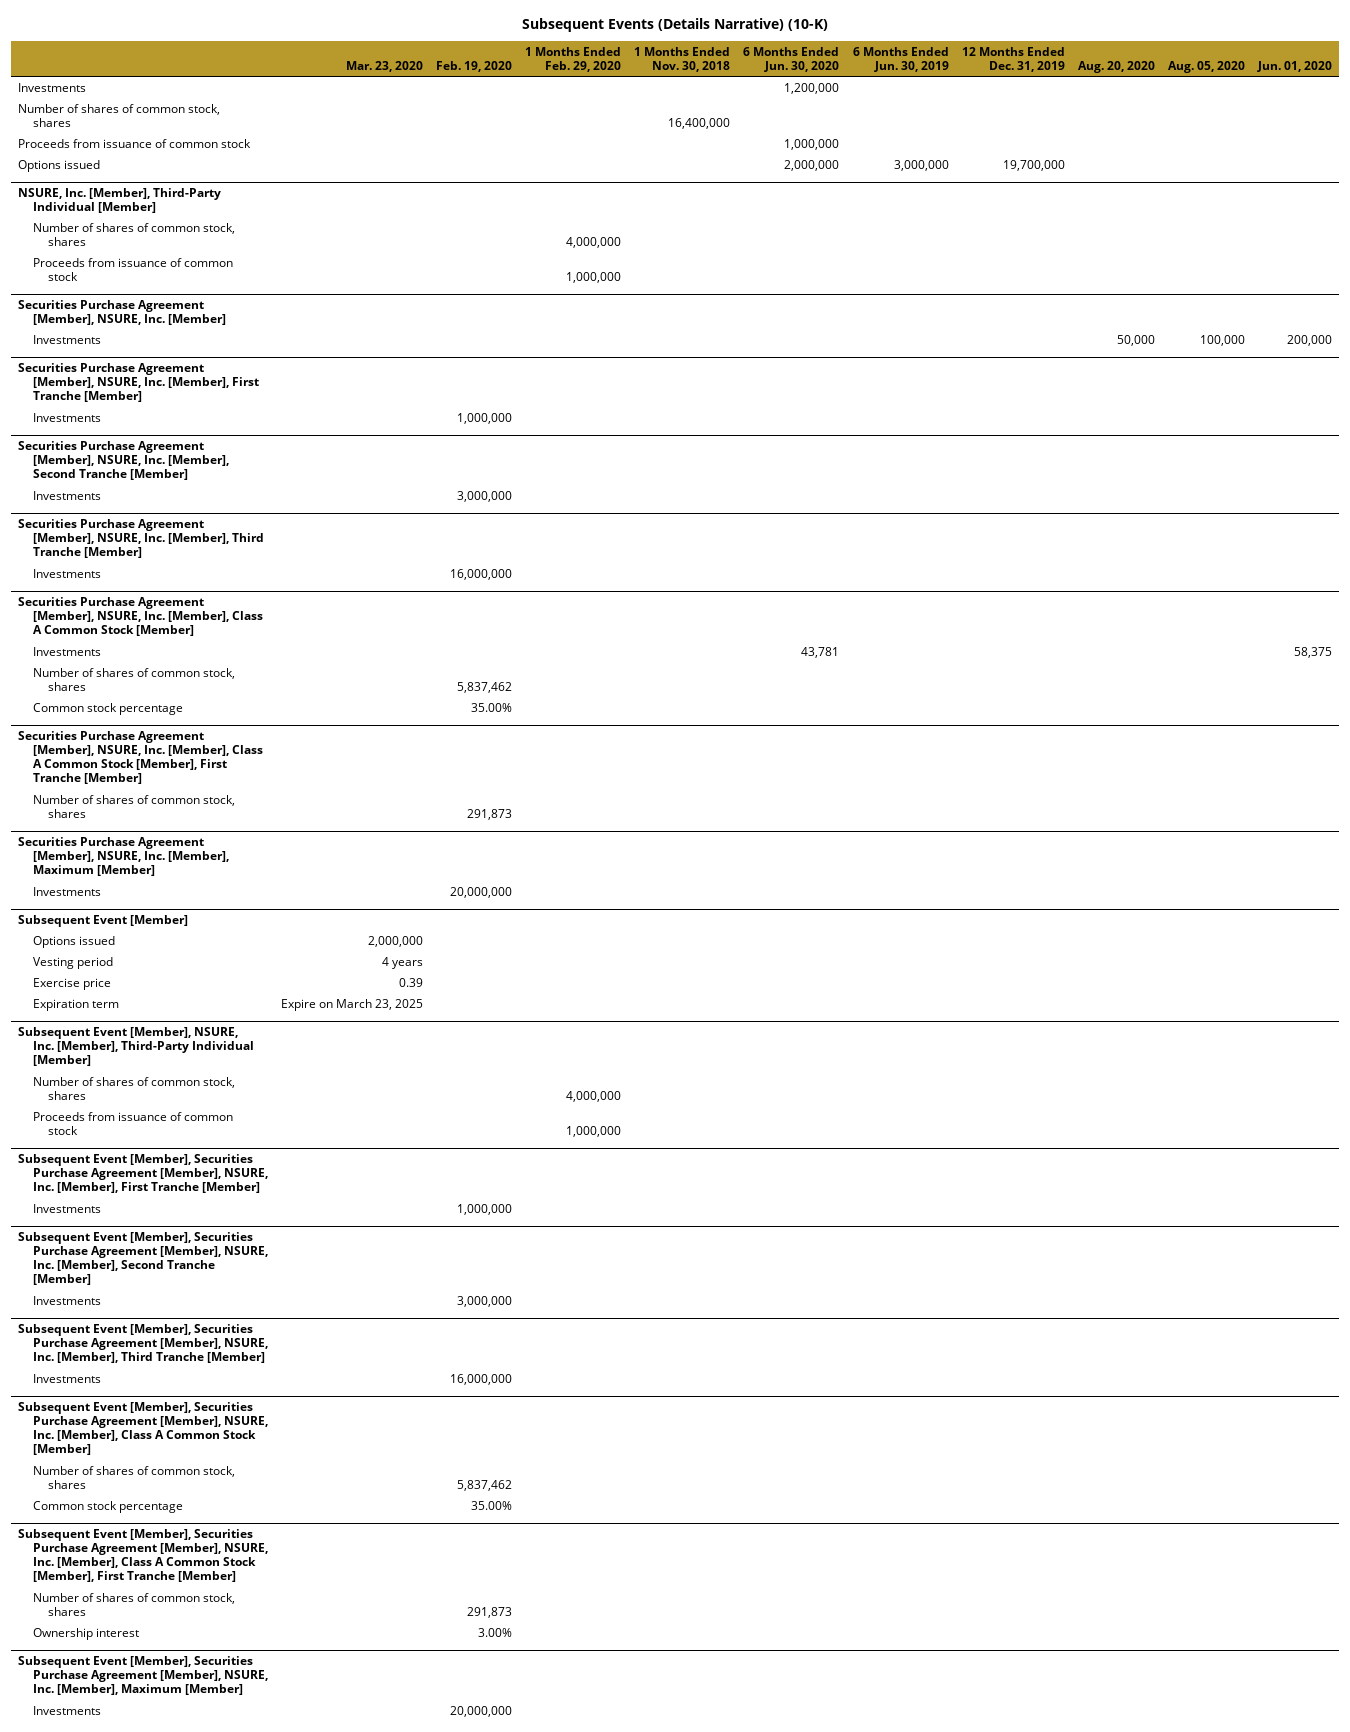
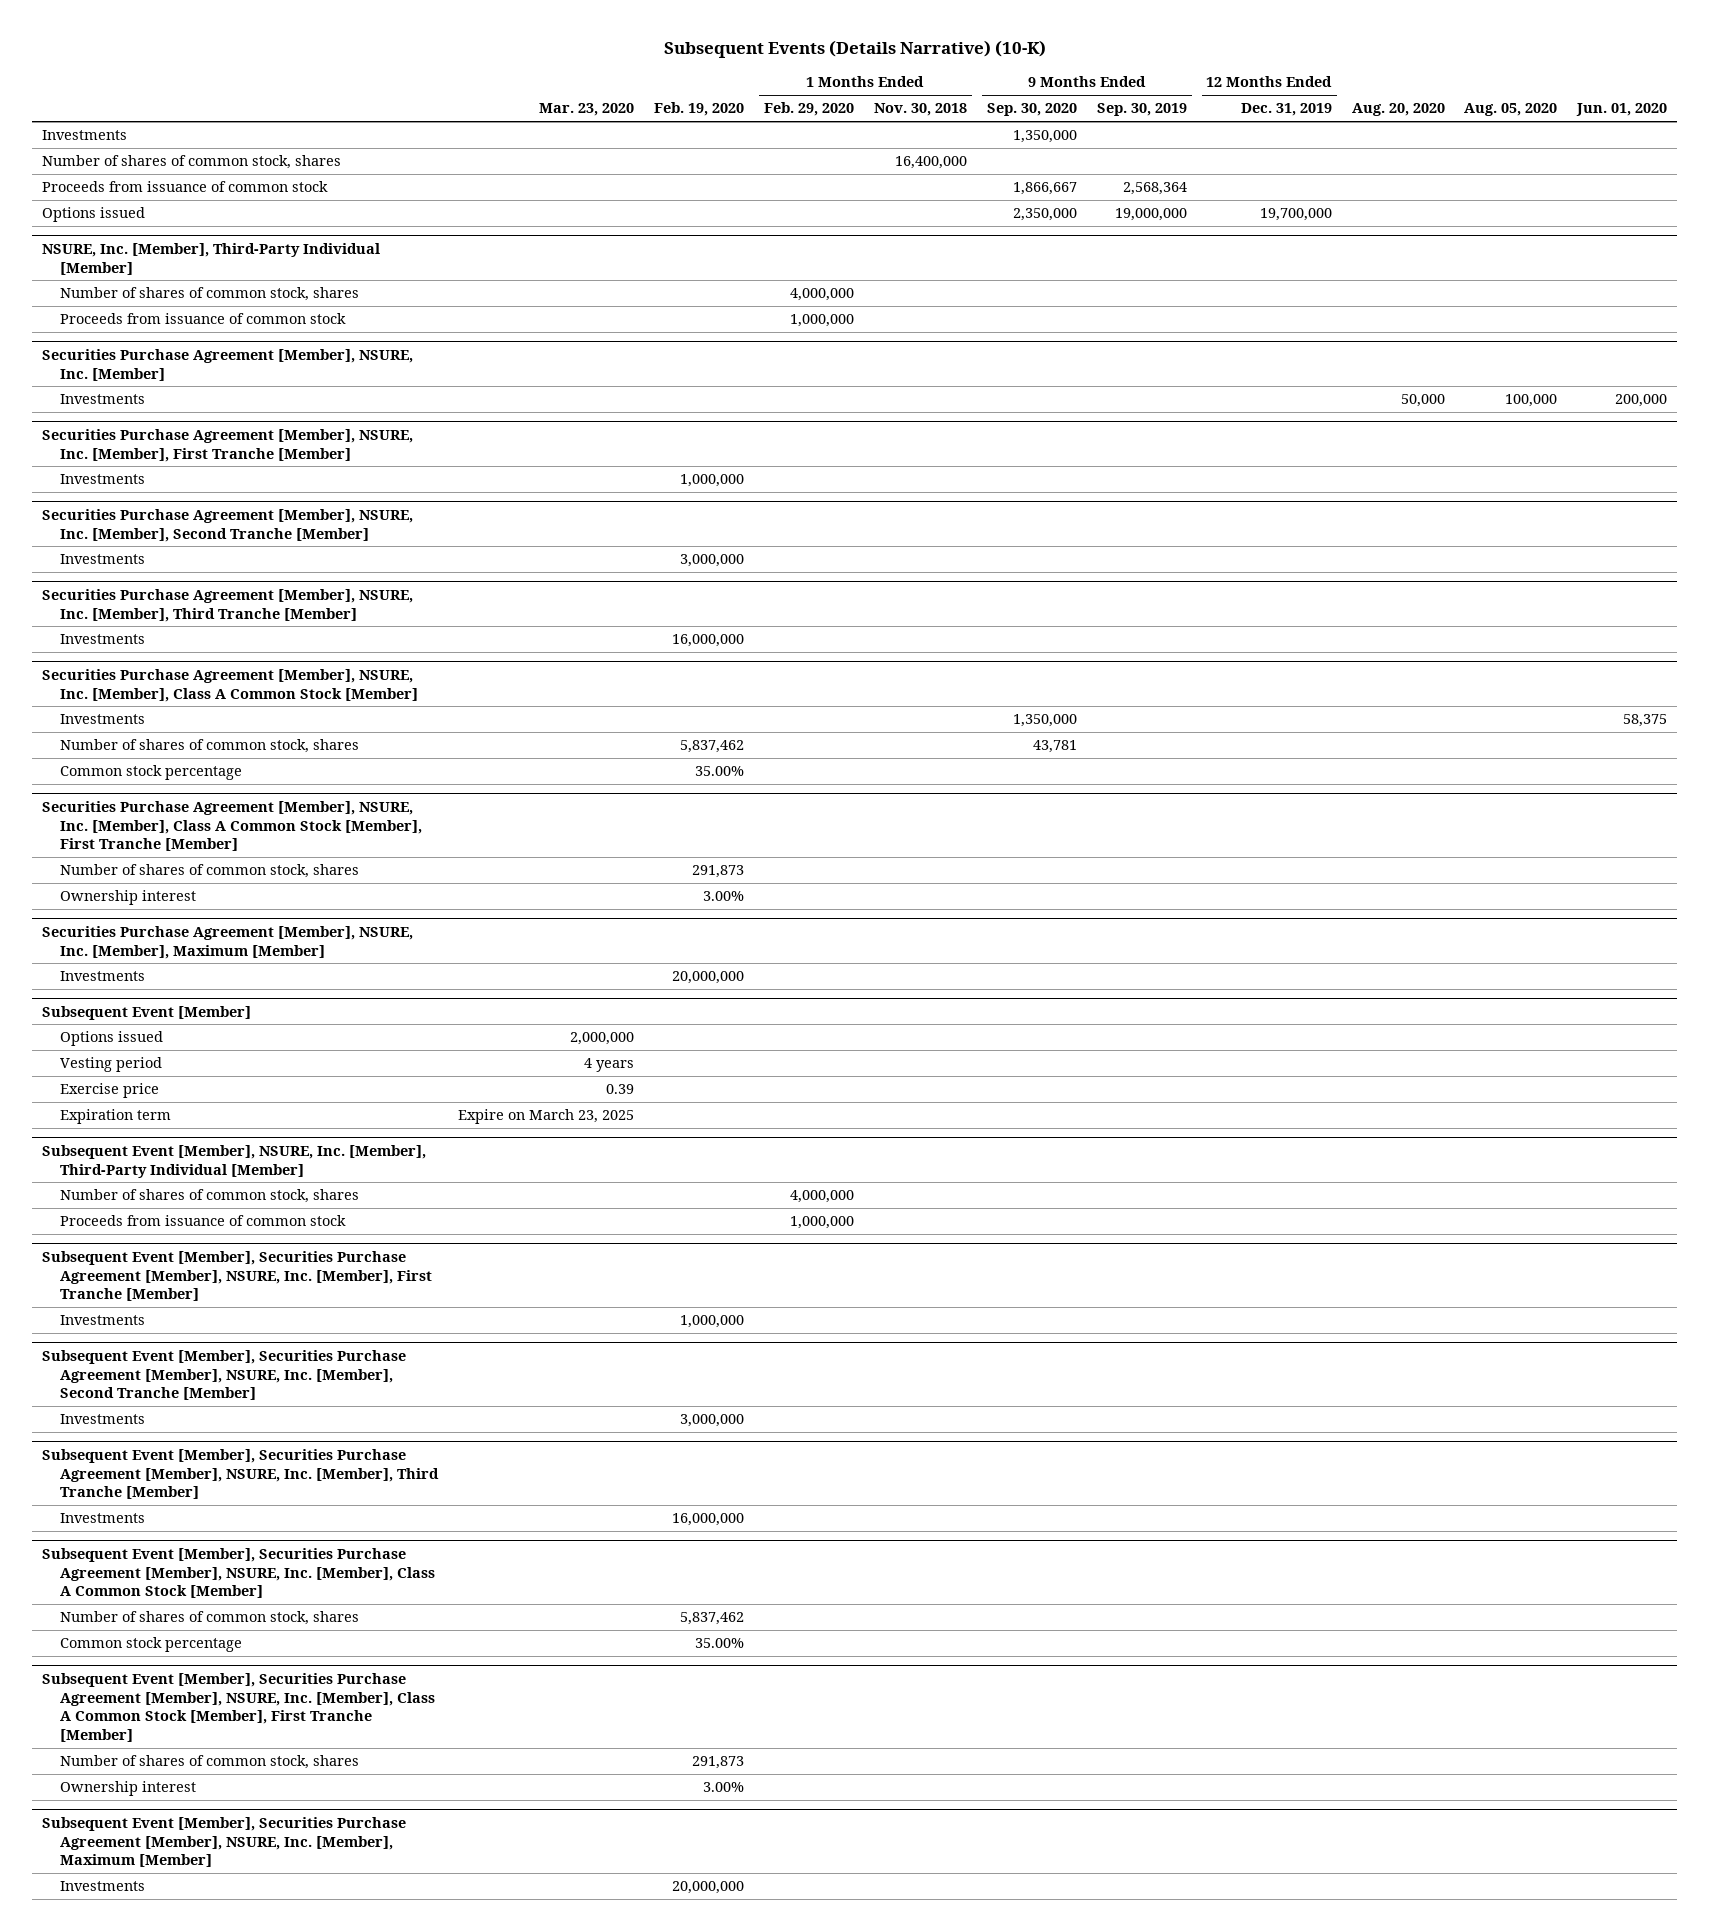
- | Mar. 23, 2020 | Feb. 19, 2020 | 1 Months Ended Feb. 29, 2020 | 1 Months Ended Nov. 30, 2018 | 6 Months Ended Jun. 30, 2020 | 6 Months Ended Jun. 30, 2019 | 12 Months Ended Dec. 31, 2019 | Aug. 20, 2020 | Aug. 05, 2020 | Jun. 01, 2020
+ | Mar. 23, 2020 | Feb. 19, 2020 | 1 Months Ended Feb. 29, 2020 | 1 Months Ended Nov. 30, 2018 | 9 Months Ended Sep. 30, 2020 | 9 Months Ended Sep. 30, 2019 | 12 Months Ended Dec. 31, 2019 | Aug. 20, 2020 | Aug. 05, 2020 | Jun. 01, 2020
@ Securities Purchase Agreement [Member], NSURE, Inc. [Member], Class A Common Stock [Member], First Tranche [Member]
+ Ownership interest | | 3.00% | | | | | | | |

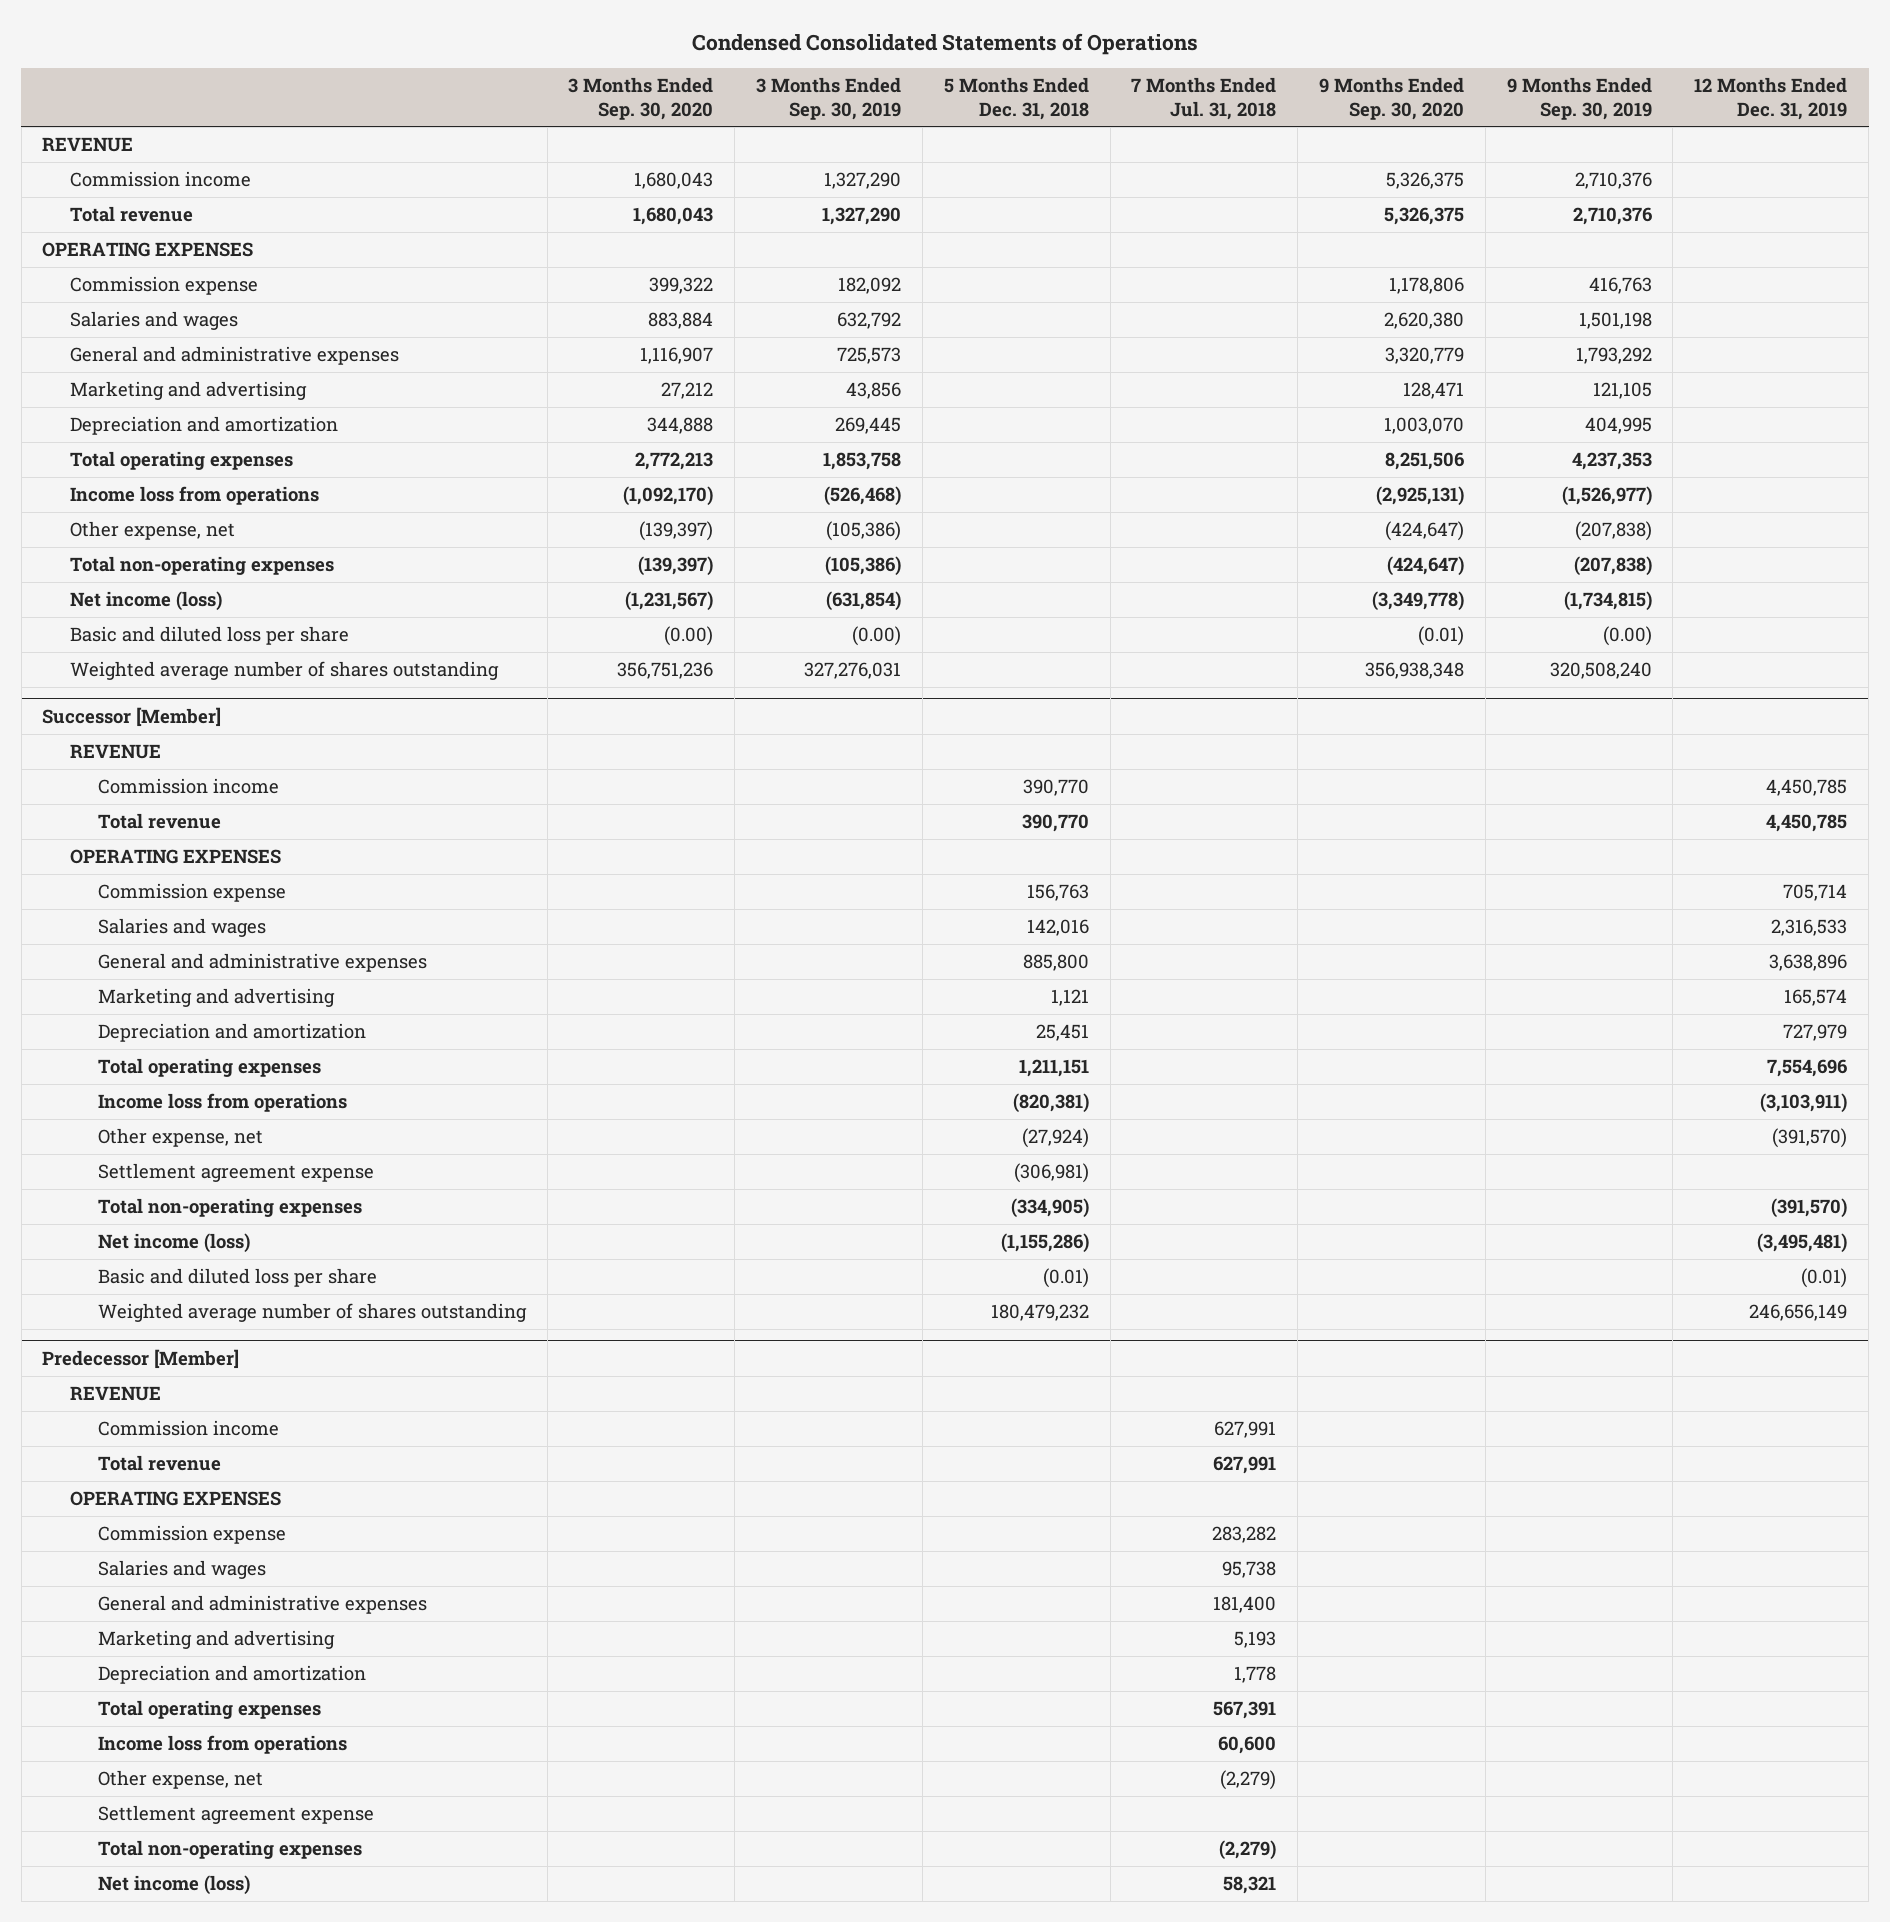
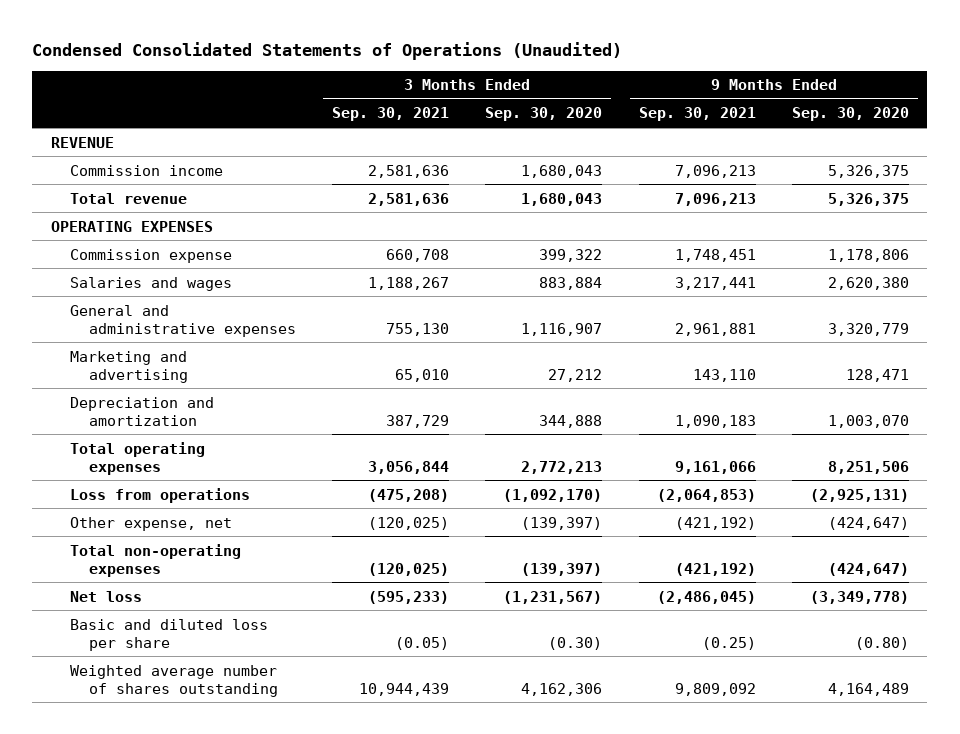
- Condensed Consolidated Statements of Operations
+ Condensed Consolidated Statements of Operations (Unaudited)
- | 3 Months Ended Sep. 30, 2020 | 3 Months Ended Sep. 30, 2019 | 5 Months Ended Dec. 31, 2018 | 7 Months Ended Jul. 31, 2018 | 9 Months Ended Sep. 30, 2020 | 9 Months Ended Sep. 30, 2019 | 12 Months Ended Dec. 31, 2019
+ | 3 Months Ended Sep. 30, 2021 | 3 Months Ended Sep. 30, 2020 | 9 Months Ended Sep. 30, 2021 | 9 Months Ended Sep. 30, 2020
- Income loss from operations | (1,092,170) | (526,468) | | | (2,925,131) | (1,526,977) |
+ Loss from operations | (475,208) | (1,092,170) | (2,064,853) | (2,925,131)
- Net income (loss) | (1,231,567) | (631,854) | | | (3,349,778) | (1,734,815) |
- Basic and diluted loss per share | (0.00) | (0.00) | | | (0.01) | (0.00) |
- Weighted average number of shares outstanding | 356,751,236 | 327,276,031 | | | 356,938,348 | 320,508,240 |
- Successor [Member]
- REVENUE
- Commission income | | | 390,770 | | | | 4,450,785
- Total revenue | | | 390,770 | | | | 4,450,785
- OPERATING EXPENSES
- Commission expense | | | 156,763 | | | | 705,714
- Salaries and wages | | | 142,016 | | | | 2,316,533
- General and administrative expenses | | | 885,800 | | | | 3,638,896
- Marketing and advertising | | | 1,121 | | | | 165,574
- Depreciation and amortization | | | 25,451 | | | | 727,979
- Total operating expenses | | | 1,211,151 | | | | 7,554,696
- Income loss from operations | | | (820,381) | | | | (3,103,911)
- Other expense, net | | | (27,924) | | | | (391,570)
- Settlement agreement expense | | | (306,981) | | | |
- Total non-operating expenses | | | (334,905) | | | | (391,570)
- Net income (loss) | | | (1,155,286) | | | | (3,495,481)
- Basic and diluted loss per share | | | (0.01) | | | | (0.01)
- Weighted average number of shares outstanding | | | 180,479,232 | | | | 246,656,149
- Predecessor [Member]
- REVENUE
- Commission income | | | | 627,991 | | |
- Total revenue | | | | 627,991 | | |
- OPERATING EXPENSES
- Commission expense | | | | 283,282 | | |
- Salaries and wages | | | | 95,738 | | |
- General and administrative expenses | | | | 181,400 | | |
- Marketing and advertising | | | | 5,193 | | |
- Depreciation and amortization | | | | 1,778 | | |
- Total operating expenses | | | | 567,391 | | |
- Income loss from operations | | | | 60,600 | | |
- Other expense, net | | | | (2,279) | | |
- Settlement agreement expense
- Total non-operating expenses | | | | (2,279) | | |
- Net income (loss) | | | | 58,321 | | |
+ Net loss | (595,233) | (1,231,567) | (2,486,045) | (3,349,778)
+ Basic and diluted loss per share | (0.05) | (0.30) | (0.25) | (0.80)
+ Weighted average number of shares outstanding | 10,944,439 | 4,162,306 | 9,809,092 | 4,164,489

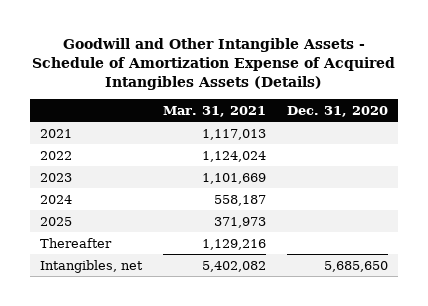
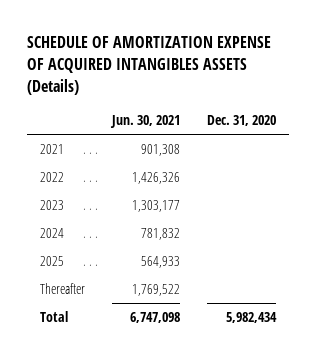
- Goodwill and Other Intangible Assets - Schedule of Amortization Expense of Acquired Intangibles Assets (Details)
+ SCHEDULE OF AMORTIZATION EXPENSE OF ACQUIRED INTANGIBLES ASSETS (Details)
- | Mar. 31, 2021 | Dec. 31, 2020
+ | Jun. 30, 2021 | Dec. 31, 2020
- Intangibles, net | 5,402,082 | 5,685,650
+ Total | 6,747,098 | 5,982,434

